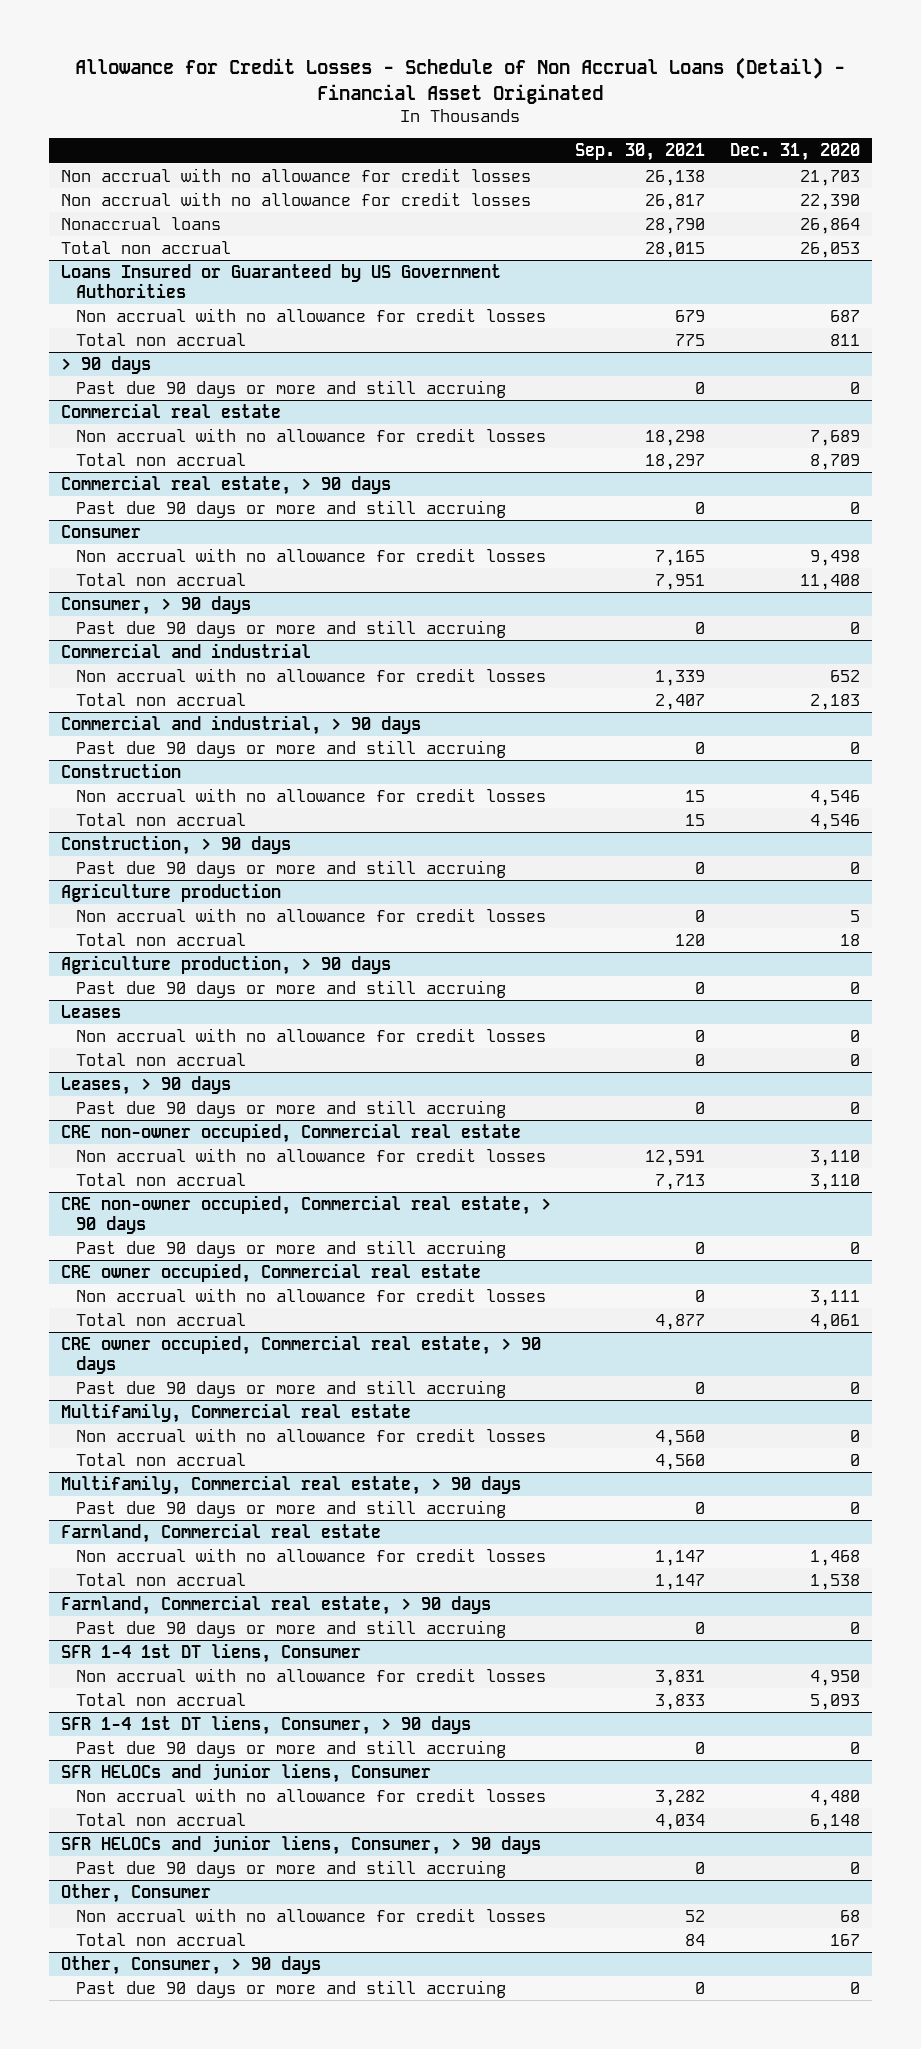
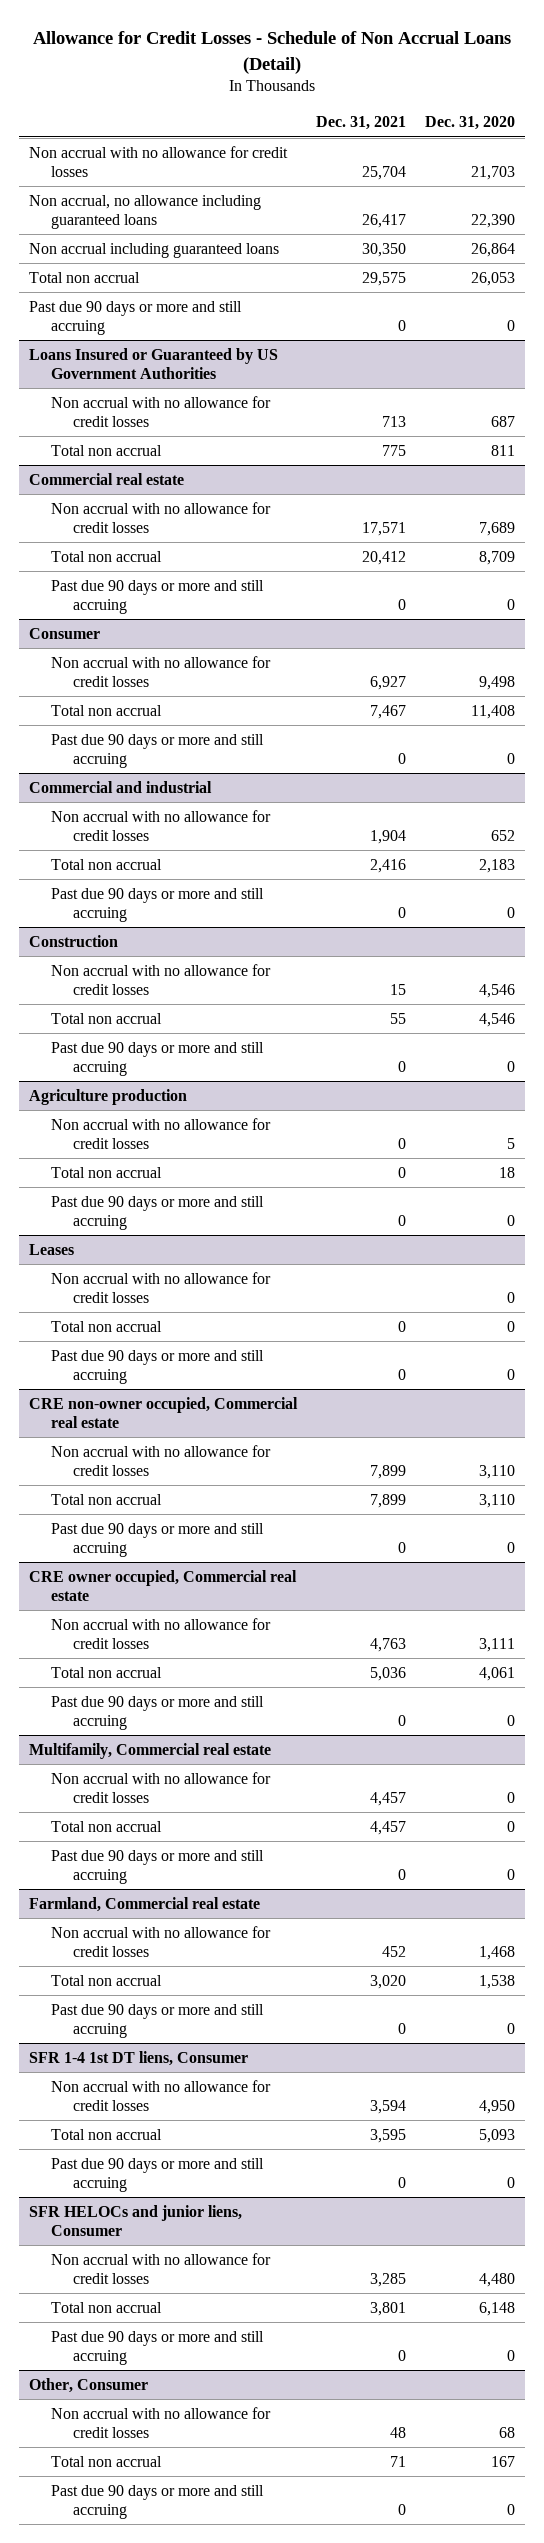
- Allowance for Credit Losses - Schedule of Non Accrual Loans (Detail) - Financial Asset Originated
+ Allowance for Credit Losses - Schedule of Non Accrual Loans (Detail)
- | Sep. 30, 2021 | Dec. 31, 2020
+ | Dec. 31, 2021 | Dec. 31, 2020
- Non accrual with no allowance for credit losses | 26,817 | 22,390
- Nonaccrual loans | 28,790 | 26,864
+ Non accrual, no allowance including guaranteed loans | 26,417 | 22,390
+ Non accrual including guaranteed loans | 30,350 | 26,864
+ Past due 90 days or more and still accruing | 0 | 0
- > 90 days
- Past due 90 days or more and still accruing | 0 | 0
- Commercial real estate, > 90 days
- Consumer, > 90 days
- Commercial and industrial, > 90 days
- Construction, > 90 days
- Agriculture production, > 90 days
- Leases, > 90 days
- CRE non-owner occupied, Commercial real estate, > 90 days
- CRE owner occupied, Commercial real estate, > 90 days
- Multifamily, Commercial real estate, > 90 days
- Farmland, Commercial real estate, > 90 days
- SFR 1-4 1st DT liens, Consumer, > 90 days
- SFR HELOCs and junior liens, Consumer, > 90 days
- Other, Consumer, > 90 days

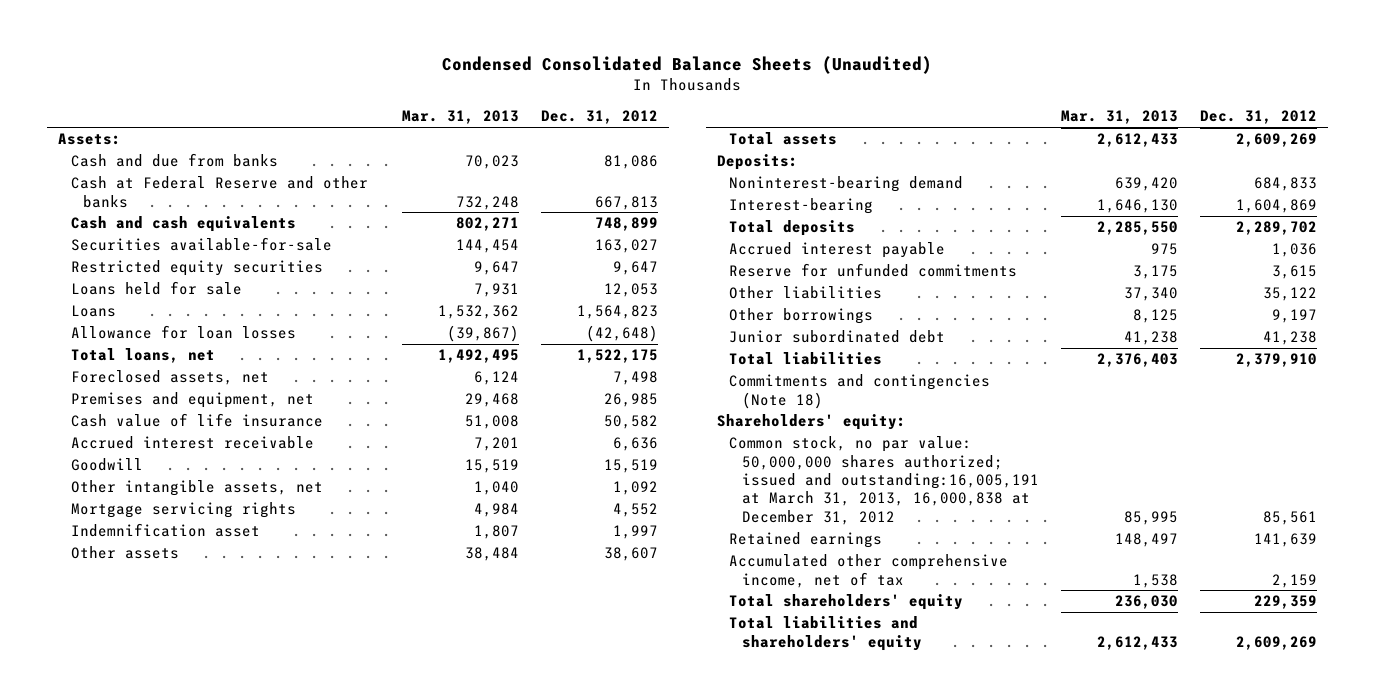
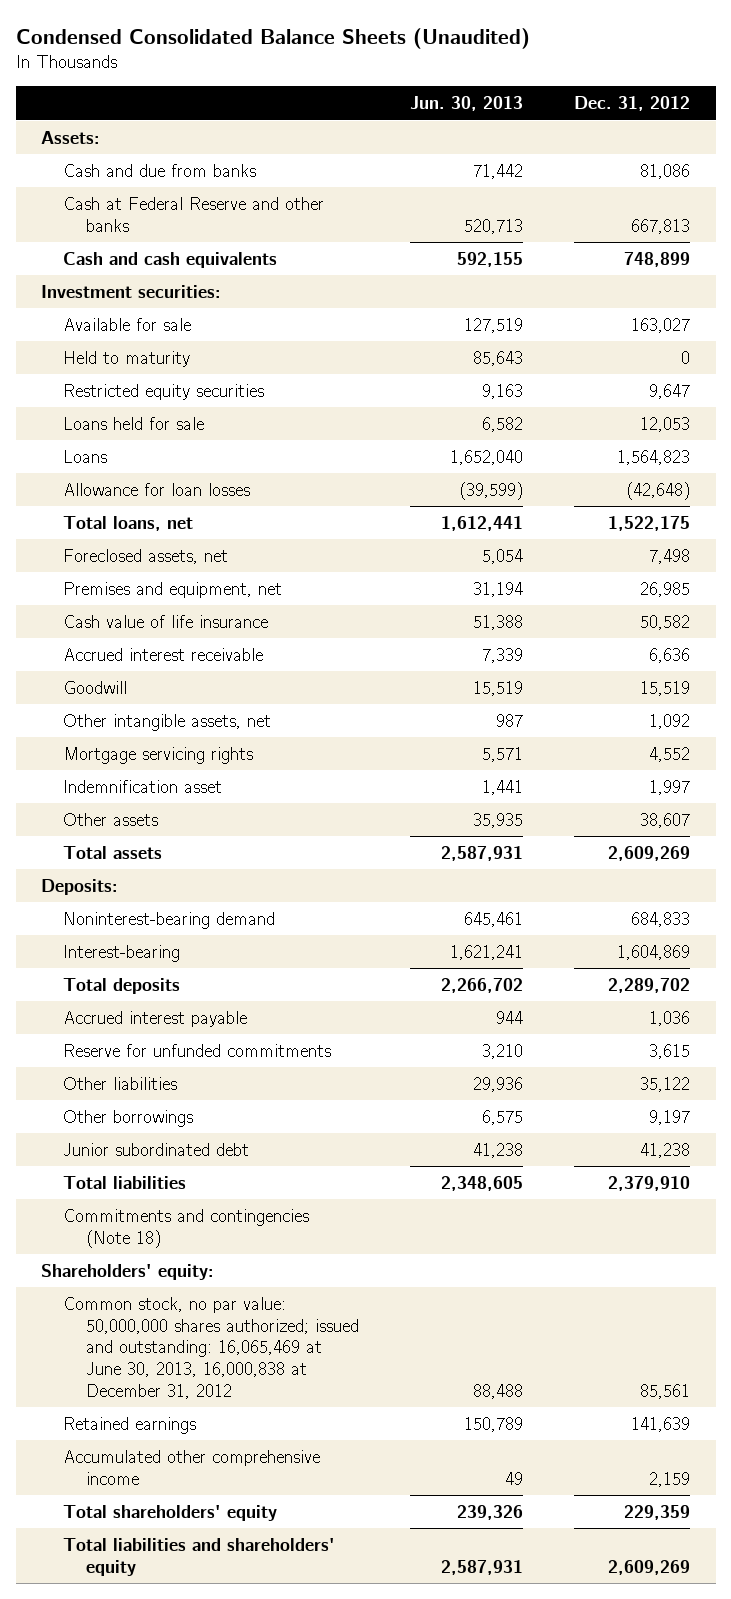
- | Mar. 31, 2013 | Dec. 31, 2012
+ | Jun. 30, 2013 | Dec. 31, 2012
- Securities available-for-sale | 144,454 | 163,027
+ Investment securities:
+ Available for sale | 127,519 | 163,027
+ Held to maturity | 85,643 | 0
- Common stock, no par value: 50,000,000 shares authorized; issued and outstanding:16,005,191 at March 31, 2013, 16,000,838 at December 31, 2012 | 85,995 | 85,561
+ Common stock, no par value: 50,000,000 shares authorized; issued and outstanding: 16,065,469 at June 30, 2013, 16,000,838 at December 31, 2012 | 88,488 | 85,561
- Accumulated other comprehensive income, net of tax | 1,538 | 2,159
+ Accumulated other comprehensive income | 49 | 2,159

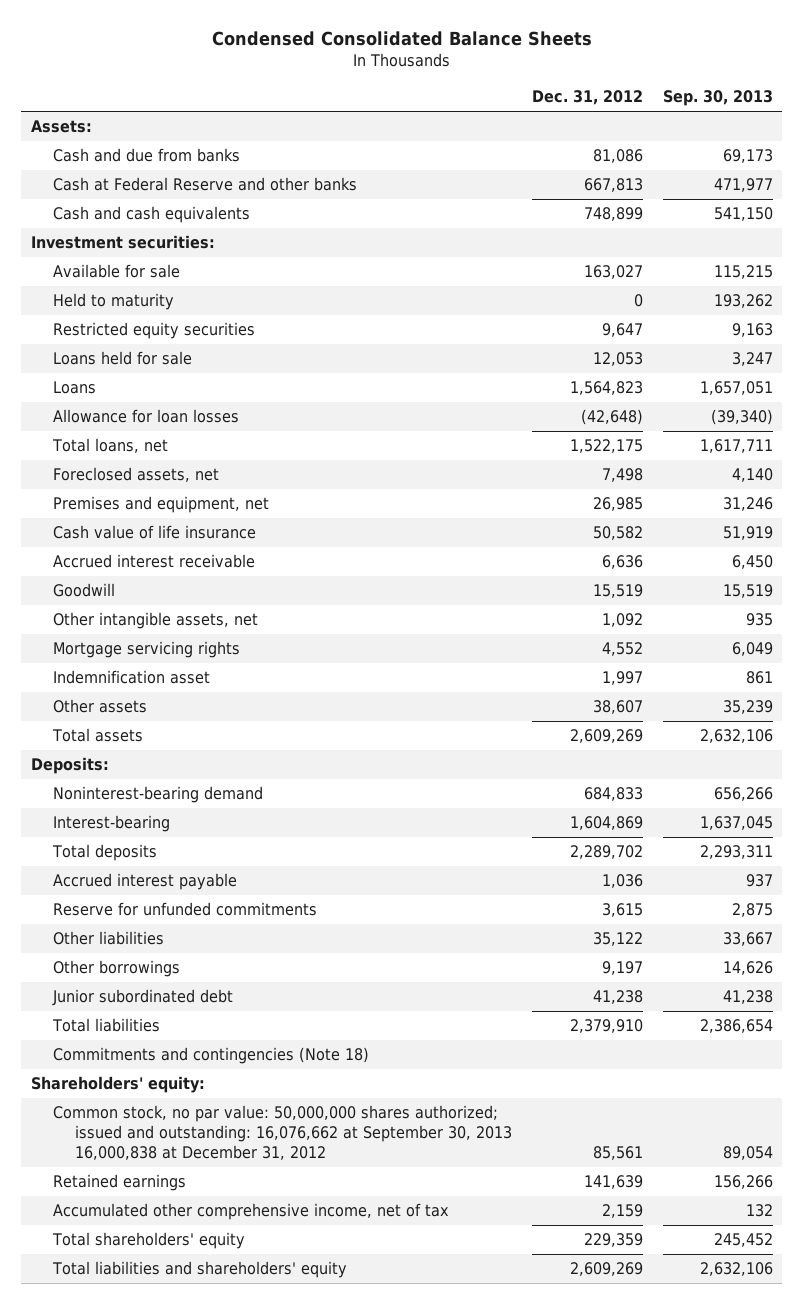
- Condensed Consolidated Balance Sheets (Unaudited)
+ Condensed Consolidated Balance Sheets
- | Jun. 30, 2013 | Dec. 31, 2012
+ | Dec. 31, 2012 | Sep. 30, 2013
- Common stock, no par value: 50,000,000 shares authorized; issued and outstanding: 16,065,469 at June 30, 2013, 16,000,838 at December 31, 2012 | 88,488 | 85,561
+ Common stock, no par value: 50,000,000 shares authorized; issued and outstanding: 16,076,662 at September 30, 2013 16,000,838 at December 31, 2012 | 85,561 | 89,054
- Accumulated other comprehensive income | 49 | 2,159
+ Accumulated other comprehensive income, net of tax | 2,159 | 132

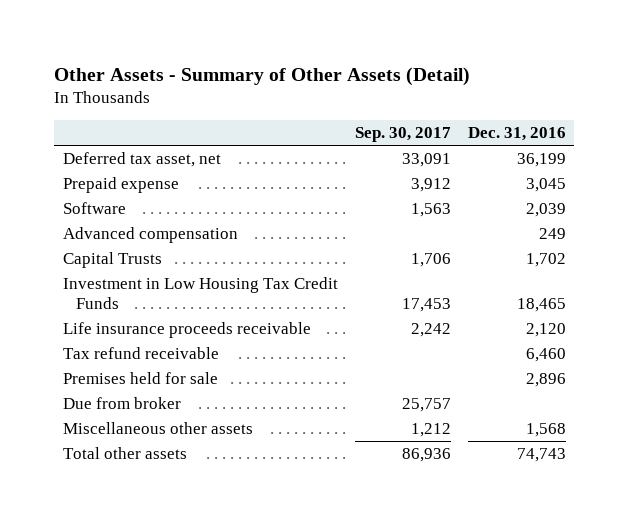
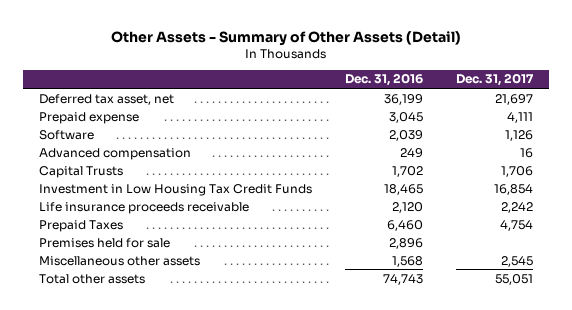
- | Sep. 30, 2017 | Dec. 31, 2016
+ | Dec. 31, 2016 | Dec. 31, 2017
- Tax refund receivable | | 6,460
+ Prepaid Taxes | 6,460 | 4,754
- Due from broker | 25,757 |

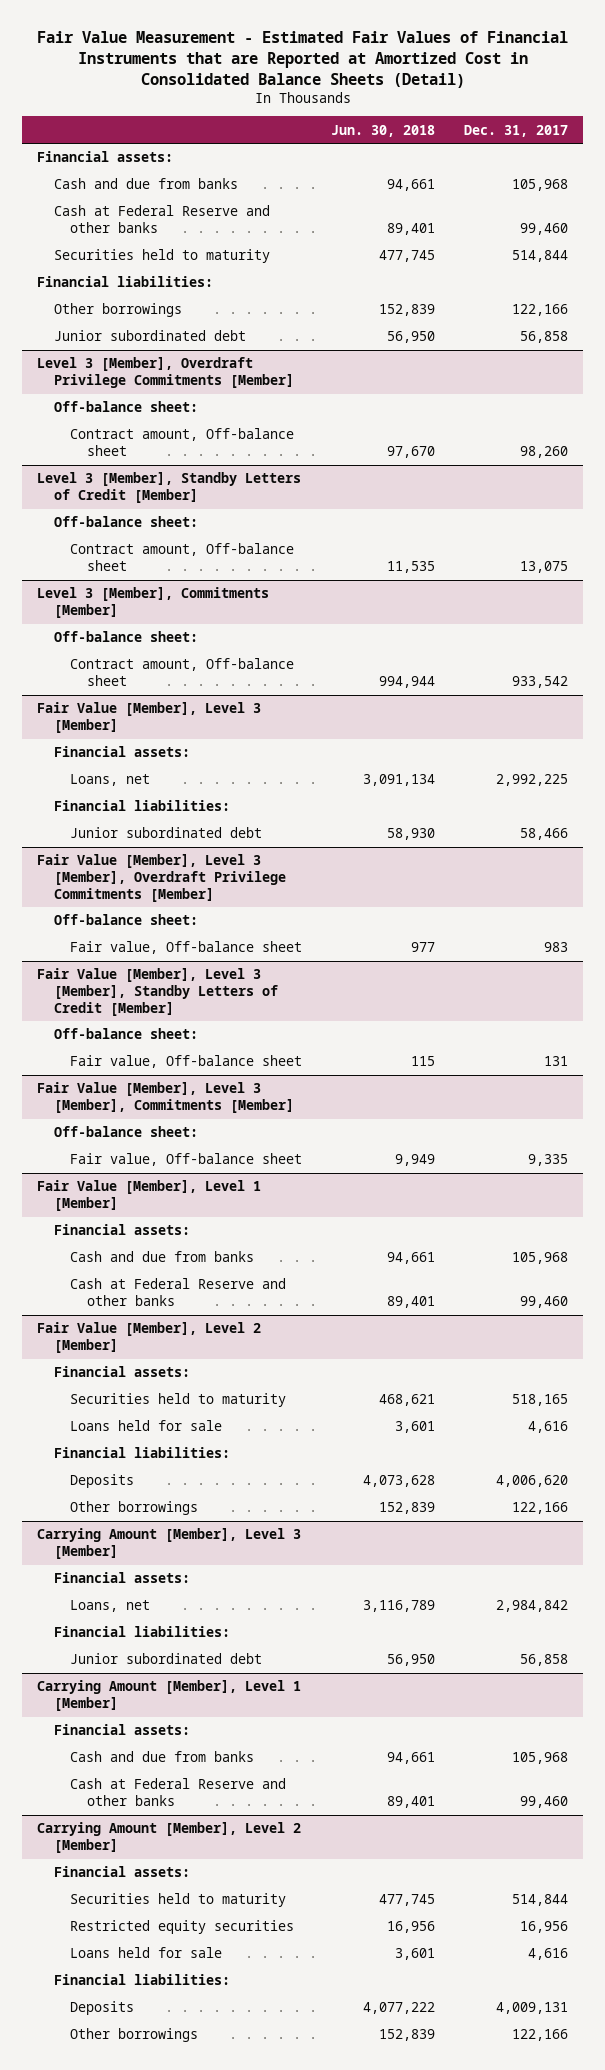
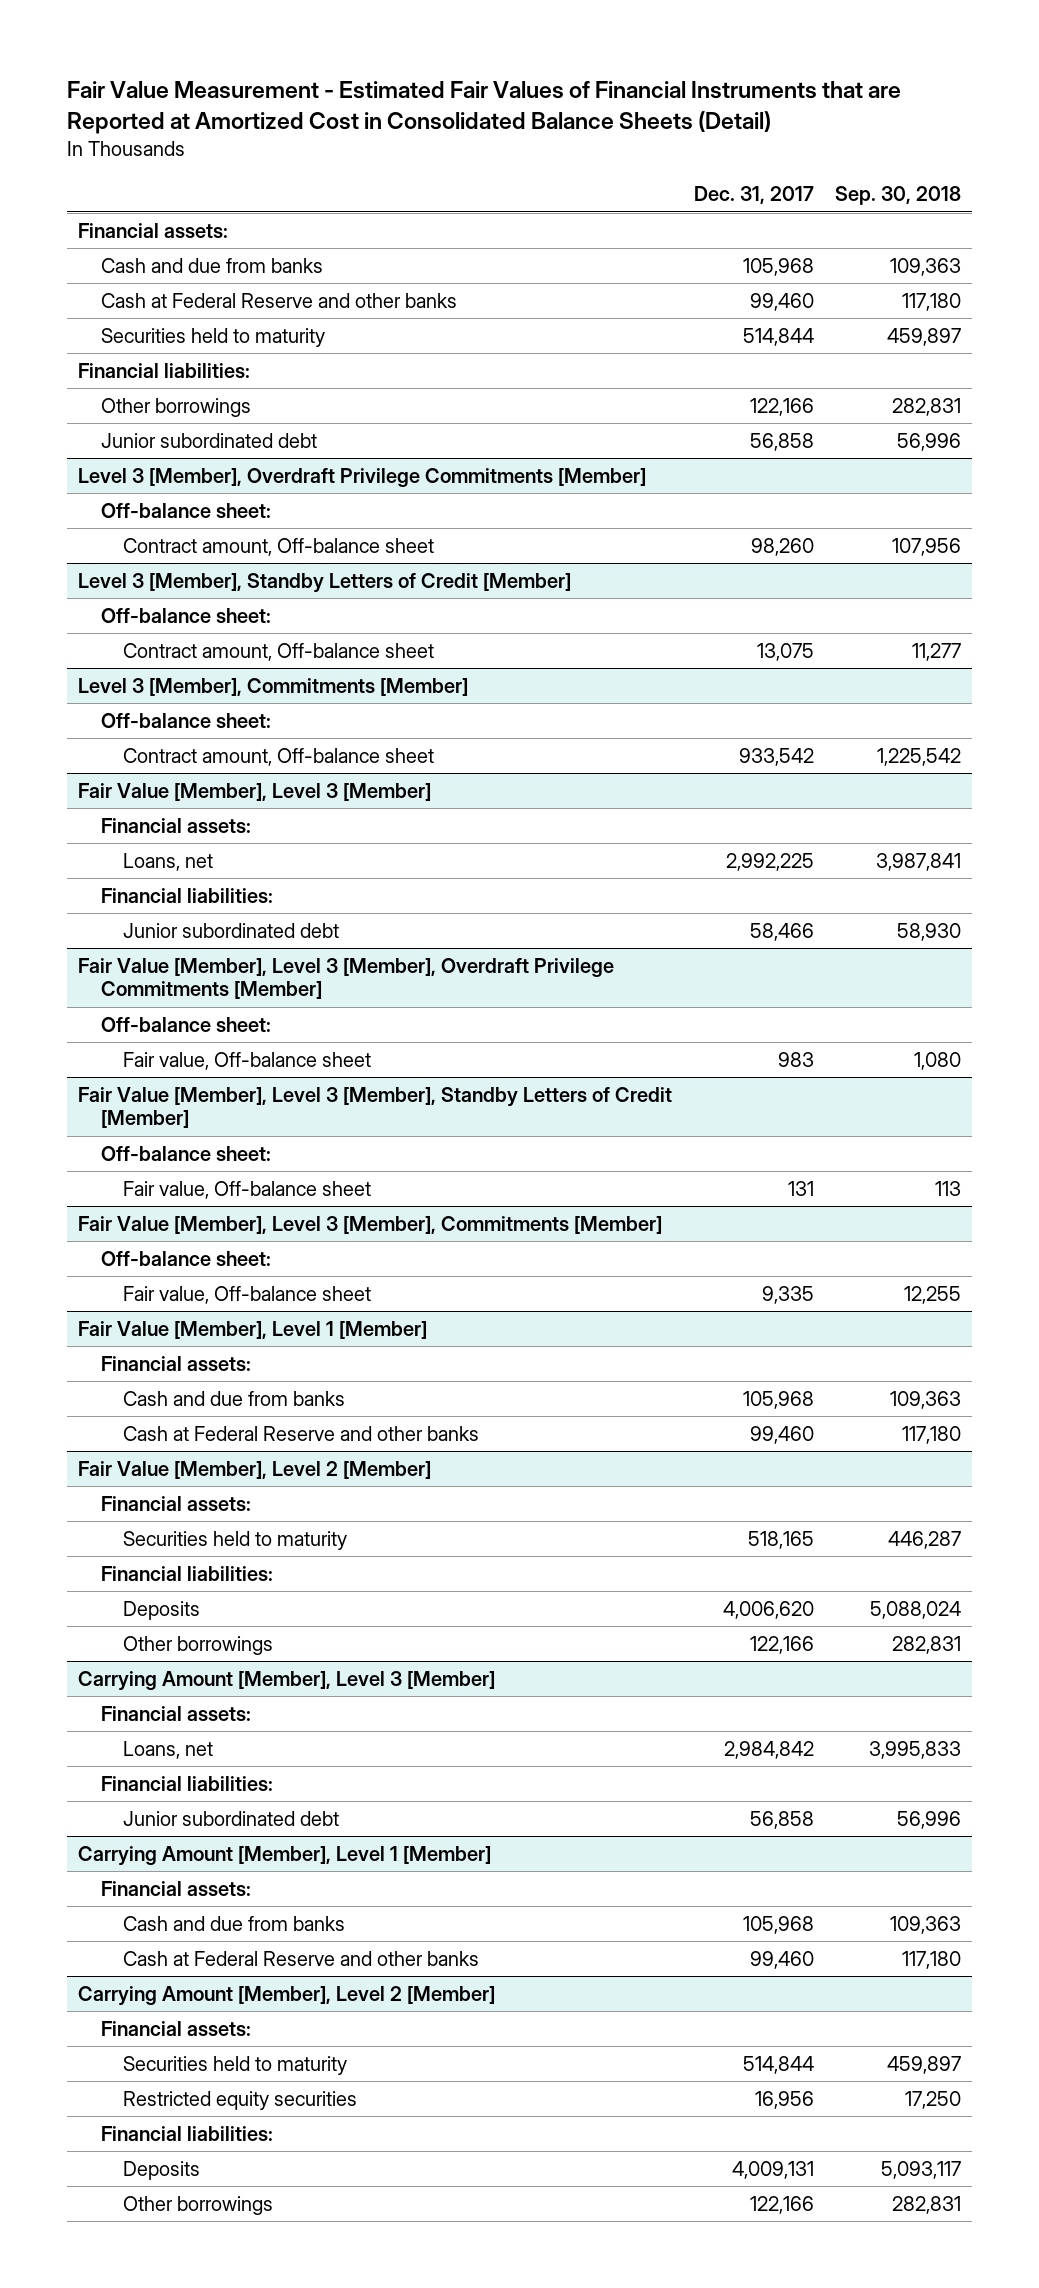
- | Jun. 30, 2018 | Dec. 31, 2017
+ | Dec. 31, 2017 | Sep. 30, 2018
@ Fair Value [Member], Level 2 [Member]
- Loans held for sale | 3,601 | 4,616
@ Carrying Amount [Member], Level 2 [Member]
- Loans held for sale | 3,601 | 4,616

